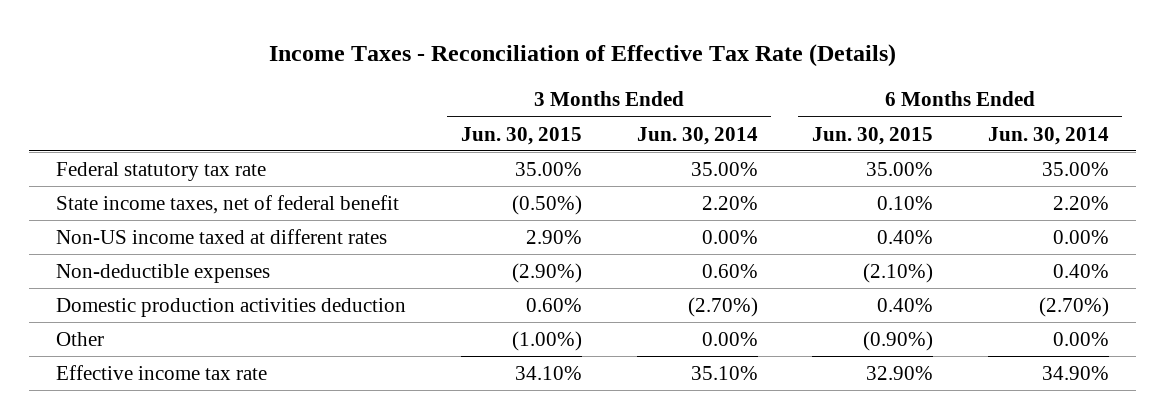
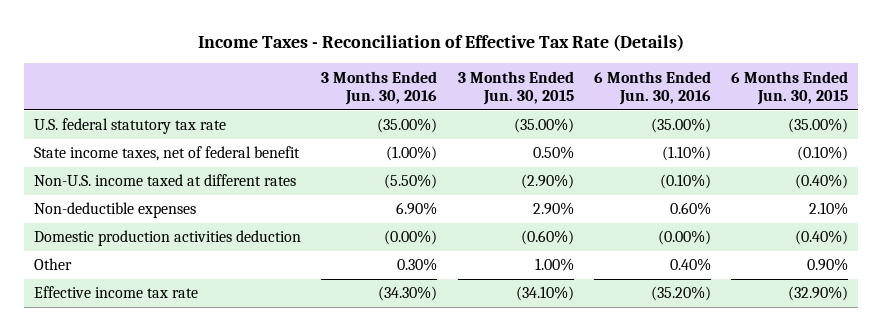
- | 3 Months Ended Jun. 30, 2015 | 3 Months Ended Jun. 30, 2014 | 6 Months Ended Jun. 30, 2015 | 6 Months Ended Jun. 30, 2014
+ | 3 Months Ended Jun. 30, 2016 | 3 Months Ended Jun. 30, 2015 | 6 Months Ended Jun. 30, 2016 | 6 Months Ended Jun. 30, 2015
- Federal statutory tax rate | 35.00% | 35.00% | 35.00% | 35.00%
- State income taxes, net of federal benefit | (0.50%) | 2.20% | 0.10% | 2.20%
- Non-US income taxed at different rates | 2.90% | 0.00% | 0.40% | 0.00%
- Non-deductible expenses | (2.90%) | 0.60% | (2.10%) | 0.40%
- Domestic production activities deduction | 0.60% | (2.70%) | 0.40% | (2.70%)
- Other | (1.00%) | 0.00% | (0.90%) | 0.00%
- Effective income tax rate | 34.10% | 35.10% | 32.90% | 34.90%
+ U.S. federal statutory tax rate | (35.00%) | (35.00%) | (35.00%) | (35.00%)
+ State income taxes, net of federal benefit | (1.00%) | 0.50% | (1.10%) | (0.10%)
+ Non-U.S. income taxed at different rates | (5.50%) | (2.90%) | (0.10%) | (0.40%)
+ Non-deductible expenses | 6.90% | 2.90% | 0.60% | 2.10%
+ Domestic production activities deduction | (0.00%) | (0.60%) | (0.00%) | (0.40%)
+ Other | 0.30% | 1.00% | 0.40% | 0.90%
+ Effective income tax rate | (34.30%) | (34.10%) | (35.20%) | (32.90%)

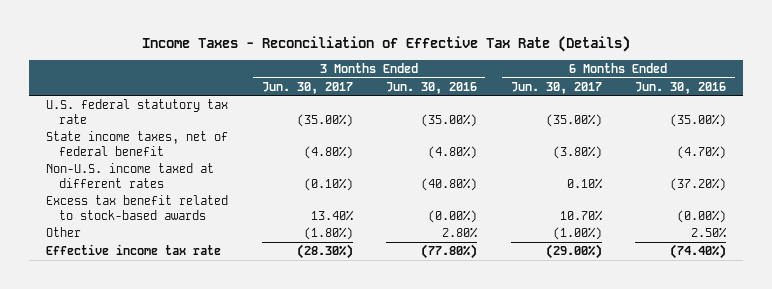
- | 3 Months Ended Jun. 30, 2016 | 3 Months Ended Jun. 30, 2015 | 6 Months Ended Jun. 30, 2016 | 6 Months Ended Jun. 30, 2015
+ | 3 Months Ended Jun. 30, 2017 | 3 Months Ended Jun. 30, 2016 | 6 Months Ended Jun. 30, 2017 | 6 Months Ended Jun. 30, 2016
- State income taxes, net of federal benefit | (1.00%) | 0.50% | (1.10%) | (0.10%)
- Non-U.S. income taxed at different rates | (5.50%) | (2.90%) | (0.10%) | (0.40%)
- Non-deductible expenses | 6.90% | 2.90% | 0.60% | 2.10%
- Domestic production activities deduction | (0.00%) | (0.60%) | (0.00%) | (0.40%)
- Other | 0.30% | 1.00% | 0.40% | 0.90%
- Effective income tax rate | (34.30%) | (34.10%) | (35.20%) | (32.90%)
+ State income taxes, net of federal benefit | (4.80%) | (4.80%) | (3.80%) | (4.70%)
+ Non-U.S. income taxed at different rates | (0.10%) | (40.80%) | 0.10% | (37.20%)
+ Excess tax benefit related to stock-based awards | 13.40% | (0.00%) | 10.70% | (0.00%)
+ Other | (1.80%) | 2.80% | (1.00%) | 2.50%
+ Effective income tax rate | (28.30%) | (77.80%) | (29.00%) | (74.40%)

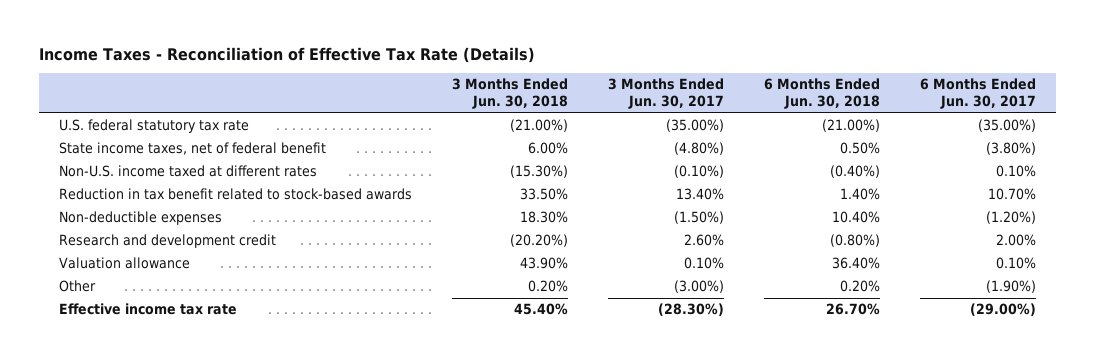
- | 3 Months Ended Jun. 30, 2017 | 3 Months Ended Jun. 30, 2016 | 6 Months Ended Jun. 30, 2017 | 6 Months Ended Jun. 30, 2016
+ | 3 Months Ended Jun. 30, 2018 | 3 Months Ended Jun. 30, 2017 | 6 Months Ended Jun. 30, 2018 | 6 Months Ended Jun. 30, 2017
- Excess tax benefit related to stock-based awards | 13.40% | (0.00%) | 10.70% | (0.00%)
- Other | (1.80%) | 2.80% | (1.00%) | 2.50%
+ Reduction in tax benefit related to stock-based awards | 33.50% | 13.40% | 1.40% | 10.70%
+ Non-deductible expenses | 18.30% | (1.50%) | 10.40% | (1.20%)
+ Research and development credit | (20.20%) | 2.60% | (0.80%) | 2.00%
+ Valuation allowance | 43.90% | 0.10% | 36.40% | 0.10%
+ Other | 0.20% | (3.00%) | 0.20% | (1.90%)

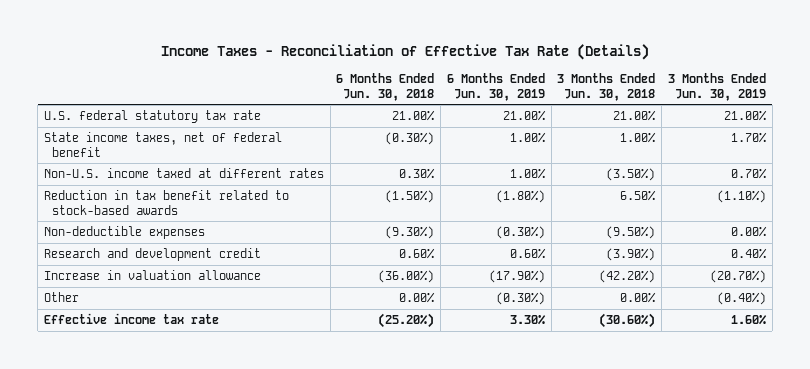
- | 3 Months Ended Jun. 30, 2018 | 3 Months Ended Jun. 30, 2017 | 6 Months Ended Jun. 30, 2018 | 6 Months Ended Jun. 30, 2017
+ | 6 Months Ended Jun. 30, 2018 | 6 Months Ended Jun. 30, 2019 | 3 Months Ended Jun. 30, 2018 | 3 Months Ended Jun. 30, 2019
- U.S. federal statutory tax rate | (21.00%) | (35.00%) | (21.00%) | (35.00%)
- State income taxes, net of federal benefit | 6.00% | (4.80%) | 0.50% | (3.80%)
- Non-U.S. income taxed at different rates | (15.30%) | (0.10%) | (0.40%) | 0.10%
- Reduction in tax benefit related to stock-based awards | 33.50% | 13.40% | 1.40% | 10.70%
- Non-deductible expenses | 18.30% | (1.50%) | 10.40% | (1.20%)
- Research and development credit | (20.20%) | 2.60% | (0.80%) | 2.00%
- Valuation allowance | 43.90% | 0.10% | 36.40% | 0.10%
- Other | 0.20% | (3.00%) | 0.20% | (1.90%)
- Effective income tax rate | 45.40% | (28.30%) | 26.70% | (29.00%)
+ U.S. federal statutory tax rate | 21.00% | 21.00% | 21.00% | 21.00%
+ State income taxes, net of federal benefit | (0.30%) | 1.00% | 1.00% | 1.70%
+ Non-U.S. income taxed at different rates | 0.30% | 1.00% | (3.50%) | 0.70%
+ Reduction in tax benefit related to stock-based awards | (1.50%) | (1.80%) | 6.50% | (1.10%)
+ Non-deductible expenses | (9.30%) | (0.30%) | (9.50%) | 0.00%
+ Research and development credit | 0.60% | 0.60% | (3.90%) | 0.40%
+ Increase in valuation allowance | (36.00%) | (17.90%) | (42.20%) | (20.70%)
+ Other | 0.00% | (0.30%) | 0.00% | (0.40%)
+ Effective income tax rate | (25.20%) | 3.30% | (30.60%) | 1.60%

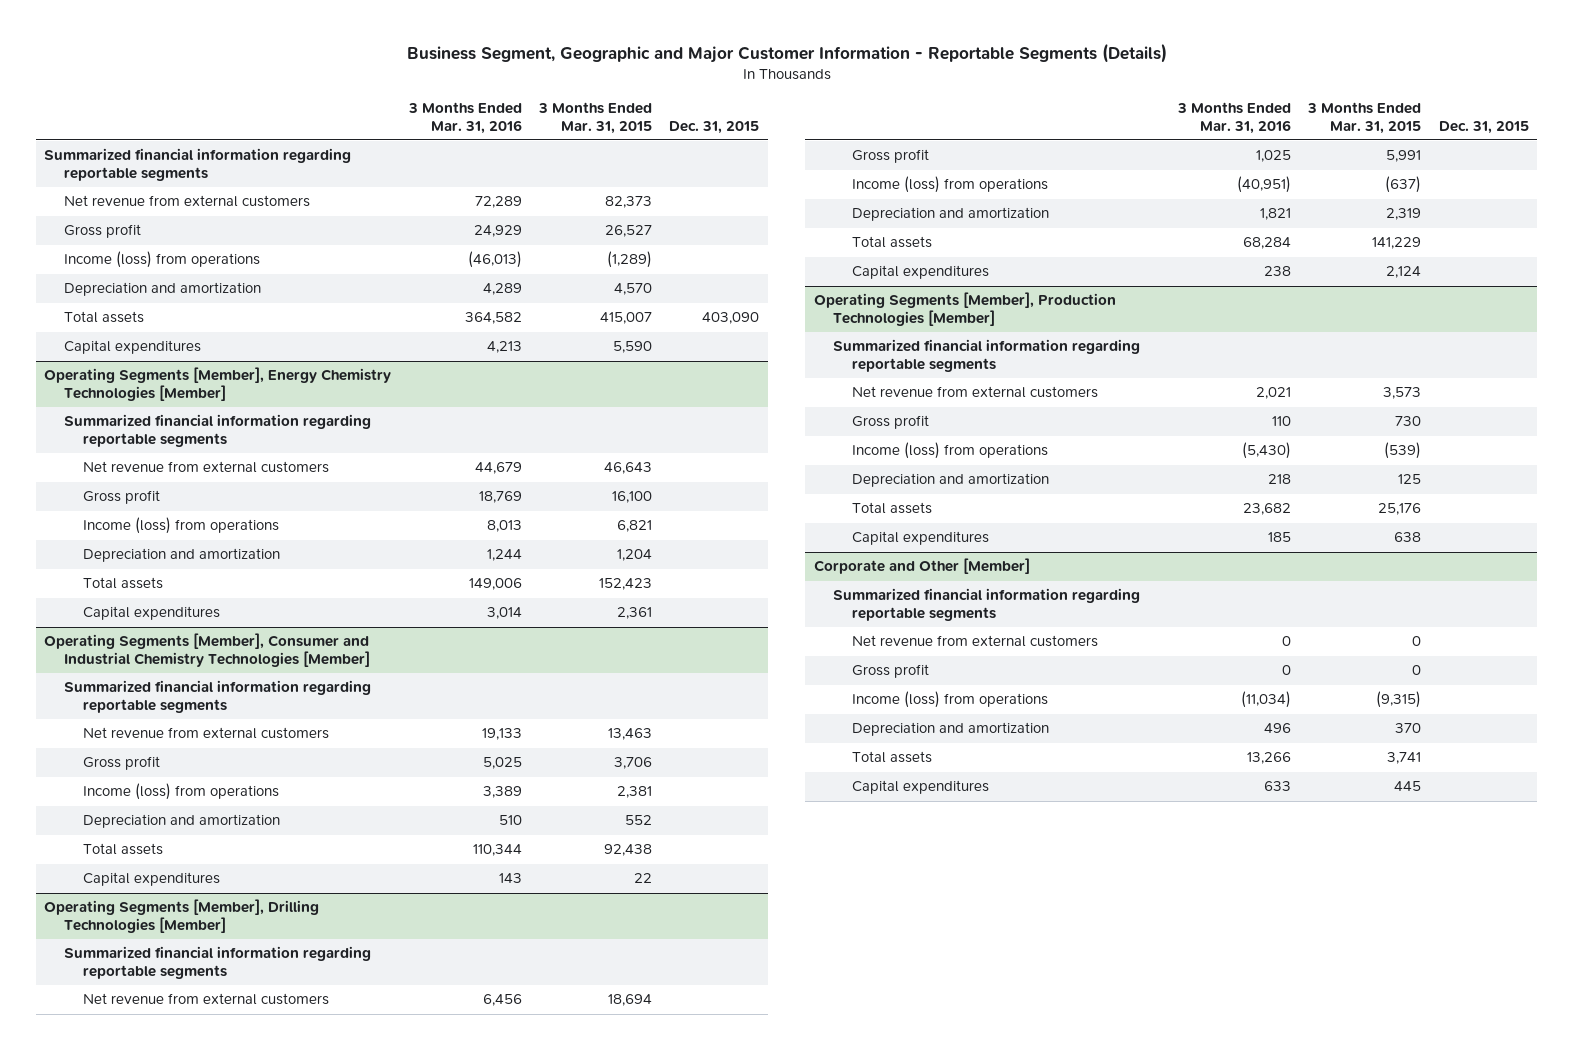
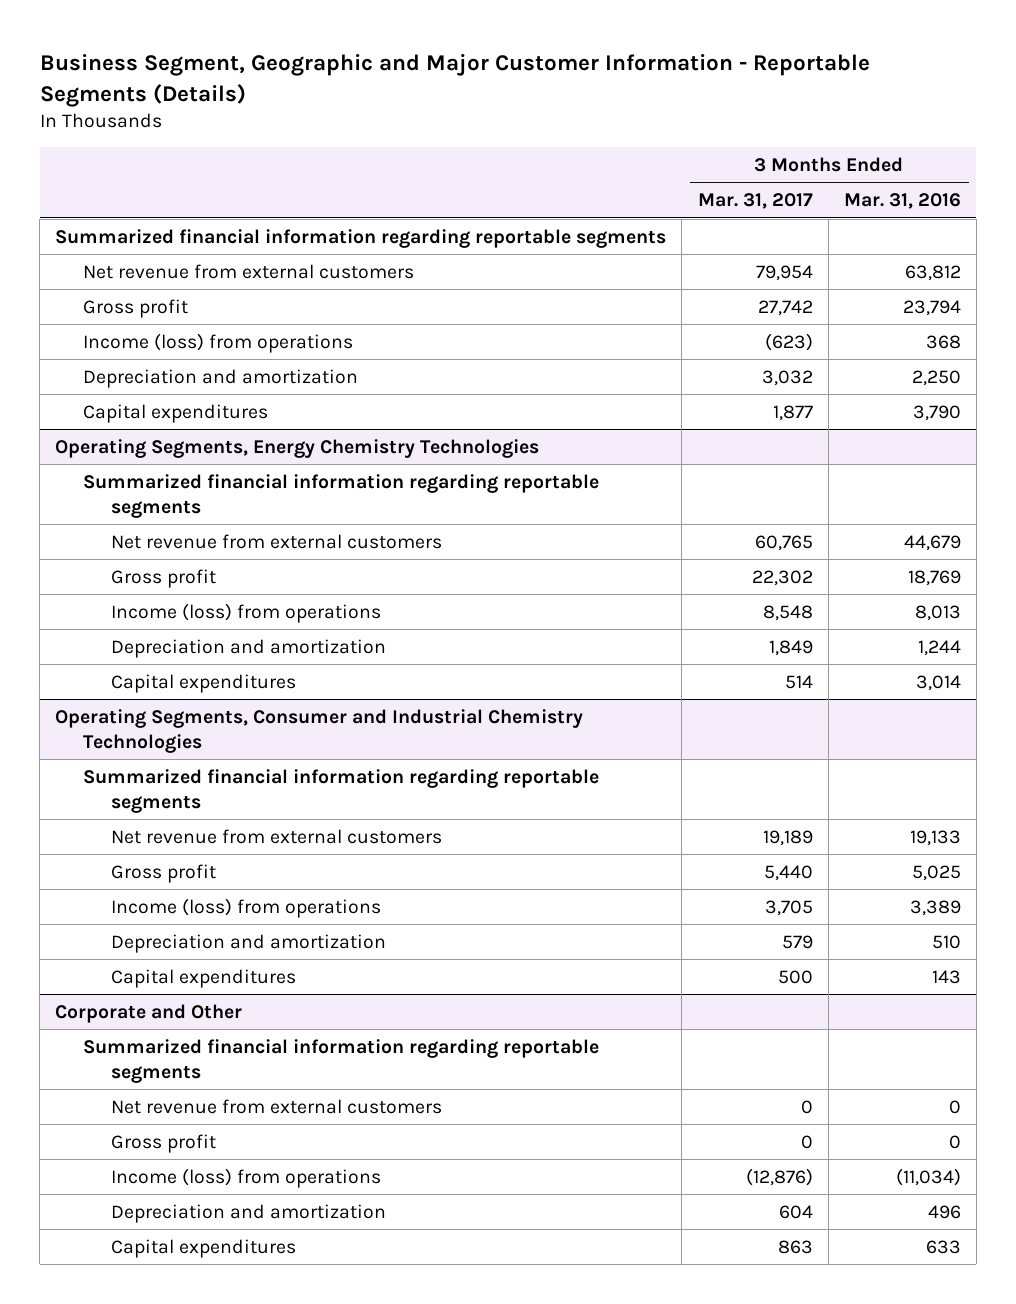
- | 3 Months Ended Mar. 31, 2016 | 3 Months Ended Mar. 31, 2015 | Dec. 31, 2015
+ | 3 Months Ended Mar. 31, 2017 | 3 Months Ended Mar. 31, 2016
- Net revenue from external customers | 72,289 | 82,373 |
- Gross profit | 24,929 | 26,527 |
- Income (loss) from operations | (46,013) | (1,289) |
- Depreciation and amortization | 4,289 | 4,570 |
- Total assets | 364,582 | 415,007 | 403,090
- Capital expenditures | 4,213 | 5,590 |
- Operating Segments [Member], Energy Chemistry Technologies [Member]
+ Net revenue from external customers | 79,954 | 63,812
+ Gross profit | 27,742 | 23,794
+ Income (loss) from operations | (623) | 368
+ Depreciation and amortization | 3,032 | 2,250
+ Capital expenditures | 1,877 | 3,790
+ Operating Segments, Energy Chemistry Technologies
- Total assets | 149,006 | 152,423 |
- Operating Segments [Member], Consumer and Industrial Chemistry Technologies [Member]
+ Operating Segments, Consumer and Industrial Chemistry Technologies
- Total assets | 110,344 | 92,438 |
- Operating Segments [Member], Drilling Technologies [Member]
- Summarized financial information regarding reportable segments
- Net revenue from external customers | 6,456 | 18,694 |
- Gross profit | 1,025 | 5,991 |
- Income (loss) from operations | (40,951) | (637) |
- Depreciation and amortization | 1,821 | 2,319 |
- Total assets | 68,284 | 141,229 |
- Capital expenditures | 238 | 2,124 |
- Operating Segments [Member], Production Technologies [Member]
- Summarized financial information regarding reportable segments
- Net revenue from external customers | 2,021 | 3,573 |
- Gross profit | 110 | 730 |
- Income (loss) from operations | (5,430) | (539) |
- Depreciation and amortization | 218 | 125 |
- Total assets | 23,682 | 25,176 |
- Capital expenditures | 185 | 638 |
- Corporate and Other [Member]
+ Corporate and Other
- Total assets | 13,266 | 3,741 |

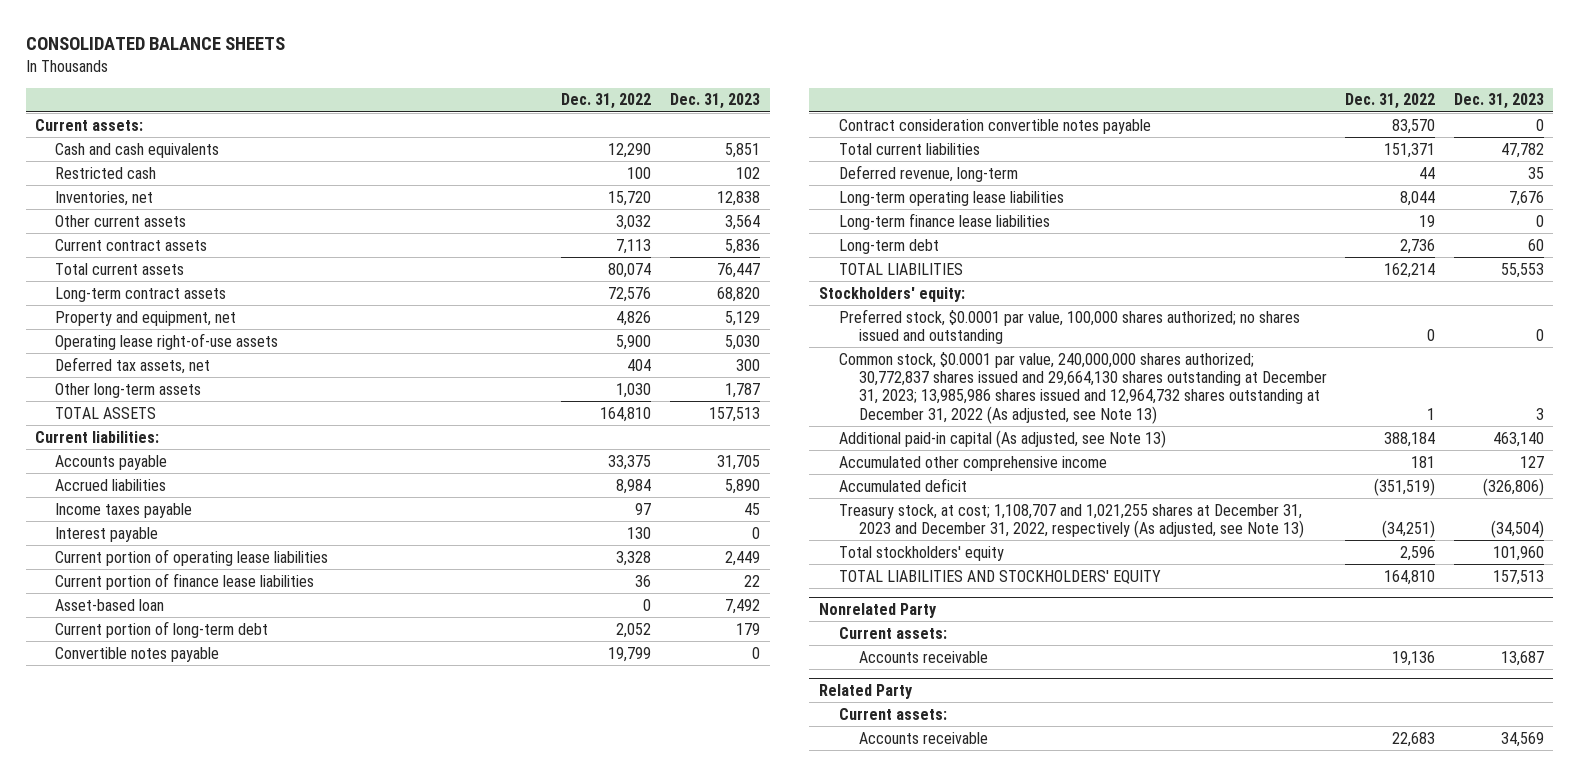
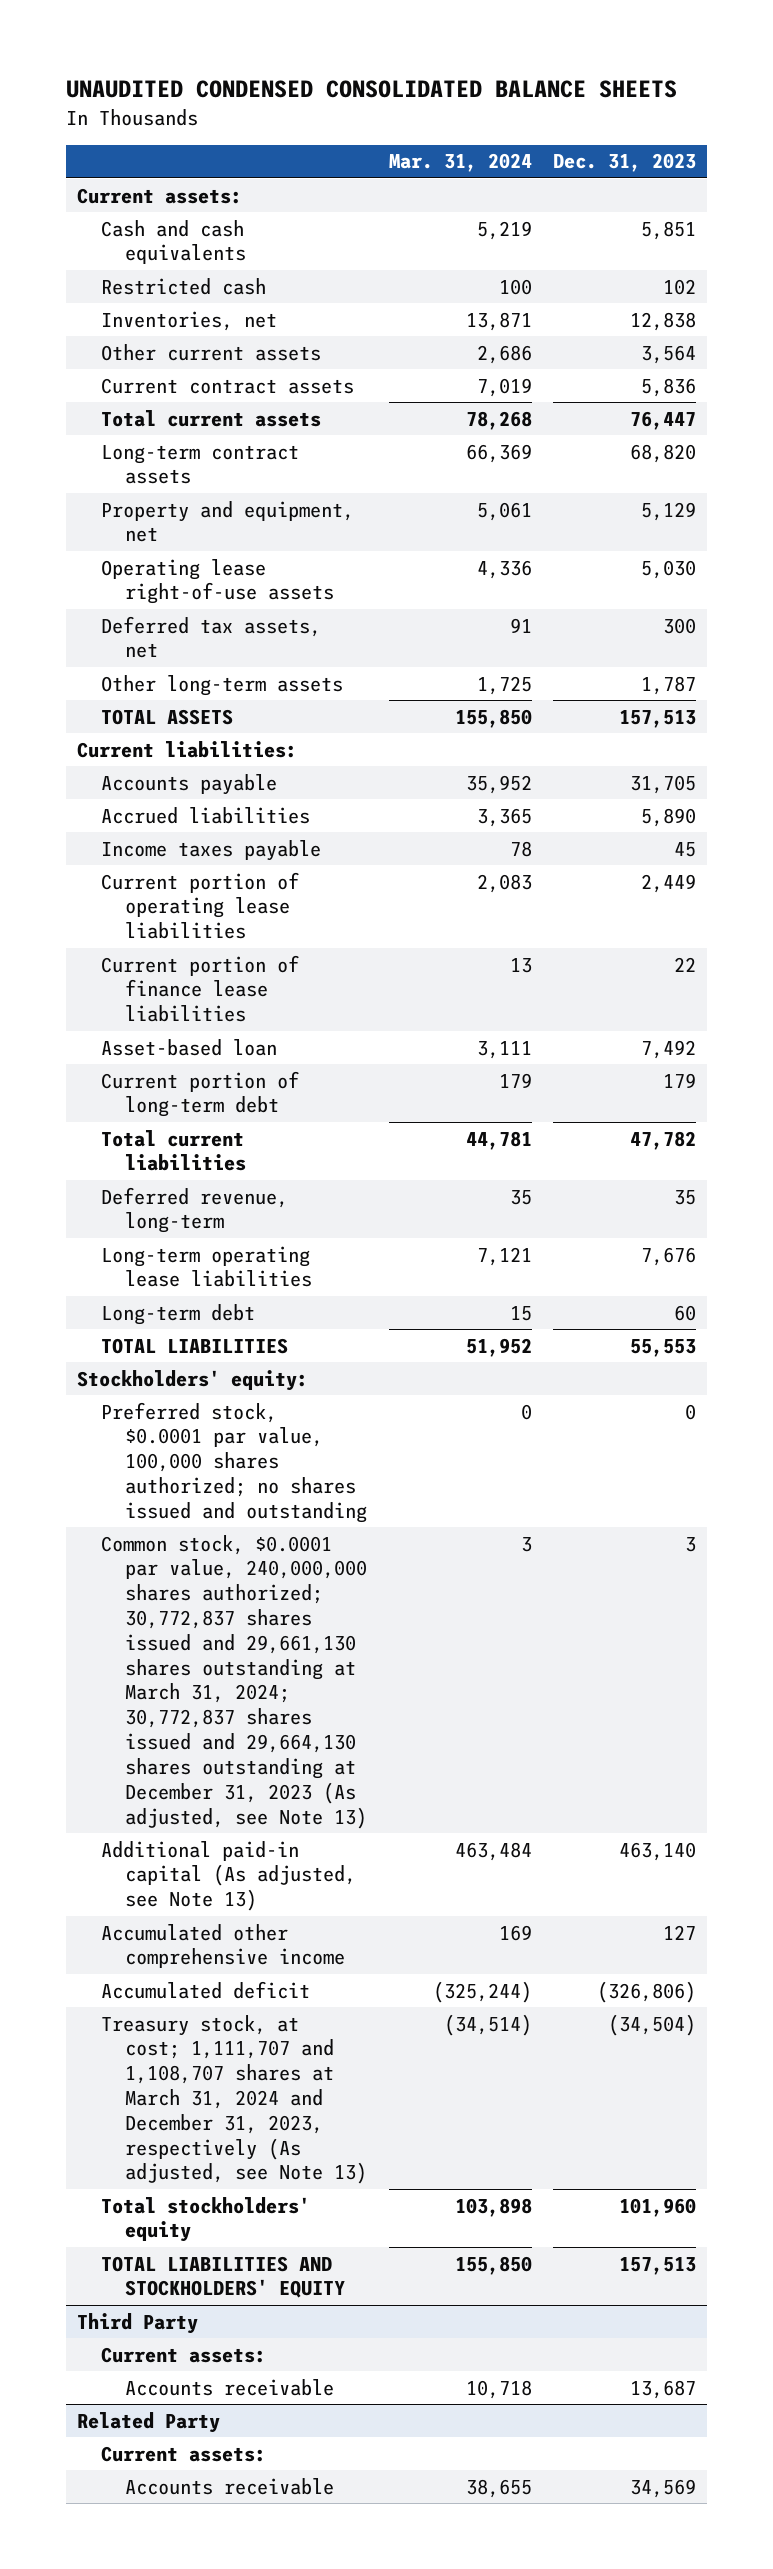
- CONSOLIDATED BALANCE SHEETS
+ UNAUDITED CONDENSED CONSOLIDATED BALANCE SHEETS
- | Dec. 31, 2022 | Dec. 31, 2023
+ | Mar. 31, 2024 | Dec. 31, 2023
- Interest payable | 130 | 0
- Convertible notes payable | 19,799 | 0
- Contract consideration convertible notes payable | 83,570 | 0
- Long-term finance lease liabilities | 19 | 0
- Common stock, $0.0001 par value, 240,000,000 shares authorized; 30,772,837 shares issued and 29,664,130 shares outstanding at December 31, 2023; 13,985,986 shares issued and 12,964,732 shares outstanding at December 31, 2022 (As adjusted, see Note 13) | 1 | 3
+ Common stock, $0.0001 par value, 240,000,000 shares authorized; 30,772,837 shares issued and 29,661,130 shares outstanding at March 31, 2024; 30,772,837 shares issued and 29,664,130 shares outstanding at December 31, 2023 (As adjusted, see Note 13) | 3 | 3
- Treasury stock, at cost; 1,108,707 and 1,021,255 shares at December 31, 2023 and December 31, 2022, respectively (As adjusted, see Note 13) | (34,251) | (34,504)
+ Treasury stock, at cost; 1,111,707 and 1,108,707 shares at March 31, 2024 and December 31, 2023, respectively (As adjusted, see Note 13) | (34,514) | (34,504)
- Nonrelated Party
+ Third Party

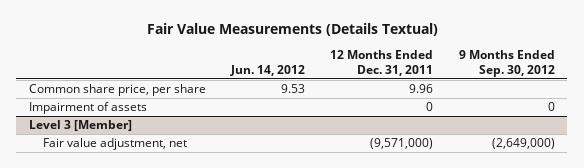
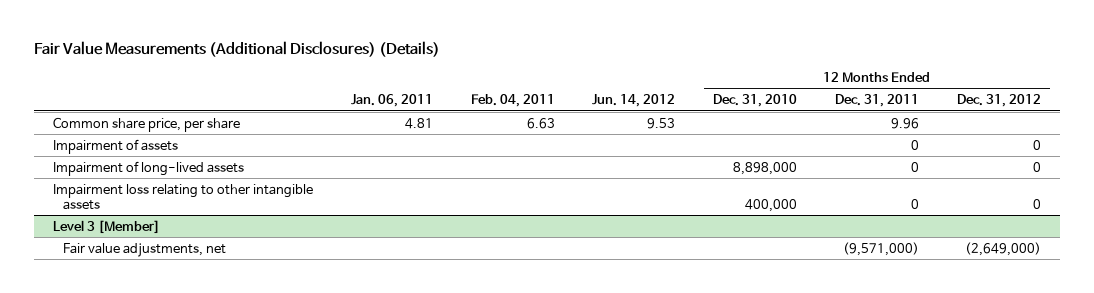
- Fair Value Measurements (Details Textual)
+ Fair Value Measurements (Additional Disclosures) (Details)
- | Jun. 14, 2012 | 12 Months Ended Dec. 31, 2011 | 9 Months Ended Sep. 30, 2012
+ | Jan. 06, 2011 | Feb. 04, 2011 | Jun. 14, 2012 | 12 Months Ended Dec. 31, 2010 | 12 Months Ended Dec. 31, 2011 | 12 Months Ended Dec. 31, 2012
+ Impairment of long-lived assets | | | | 8,898,000 | 0 | 0
+ Impairment loss relating to other intangible assets | | | | 400,000 | 0 | 0
@ Level 3 [Member]
- Fair value adjustment, net | | (9,571,000) | (2,649,000)
+ Fair value adjustments, net | | | | | (9,571,000) | (2,649,000)

